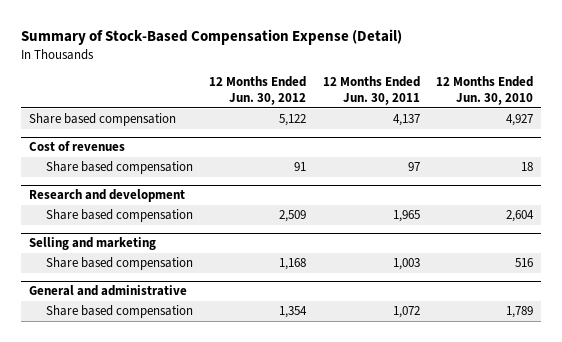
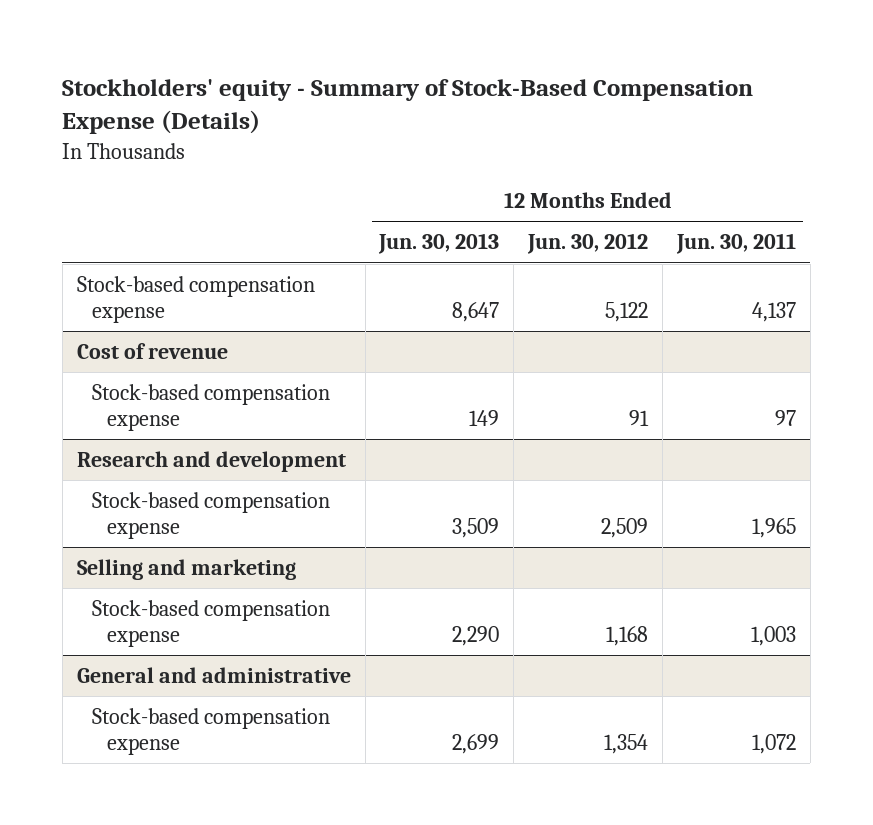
- Summary of Stock-Based Compensation Expense (Detail)
+ Stockholders' equity - Summary of Stock-Based Compensation Expense (Details)
- | 12 Months Ended Jun. 30, 2012 | 12 Months Ended Jun. 30, 2011 | 12 Months Ended Jun. 30, 2010
+ | 12 Months Ended Jun. 30, 2013 | 12 Months Ended Jun. 30, 2012 | 12 Months Ended Jun. 30, 2011
- Share based compensation | 5,122 | 4,137 | 4,927
- Cost of revenues
- Share based compensation | 91 | 97 | 18
+ Stock-based compensation expense | 8,647 | 5,122 | 4,137
+ Cost of revenue
+ Stock-based compensation expense | 149 | 91 | 97
@ Research and development
- Share based compensation | 2,509 | 1,965 | 2,604
+ Stock-based compensation expense | 3,509 | 2,509 | 1,965
@ Selling and marketing
- Share based compensation | 1,168 | 1,003 | 516
+ Stock-based compensation expense | 2,290 | 1,168 | 1,003
@ General and administrative
- Share based compensation | 1,354 | 1,072 | 1,789
+ Stock-based compensation expense | 2,699 | 1,354 | 1,072

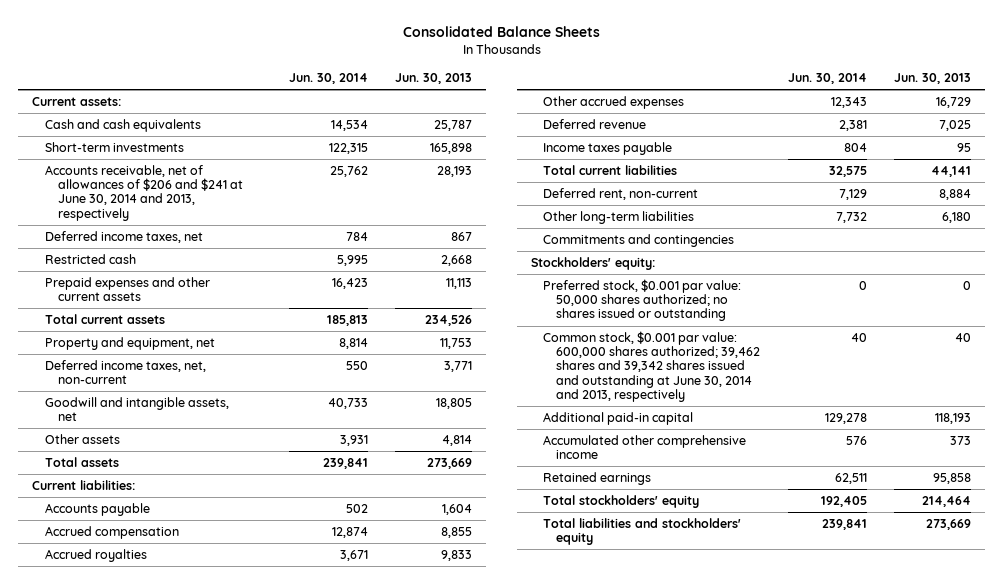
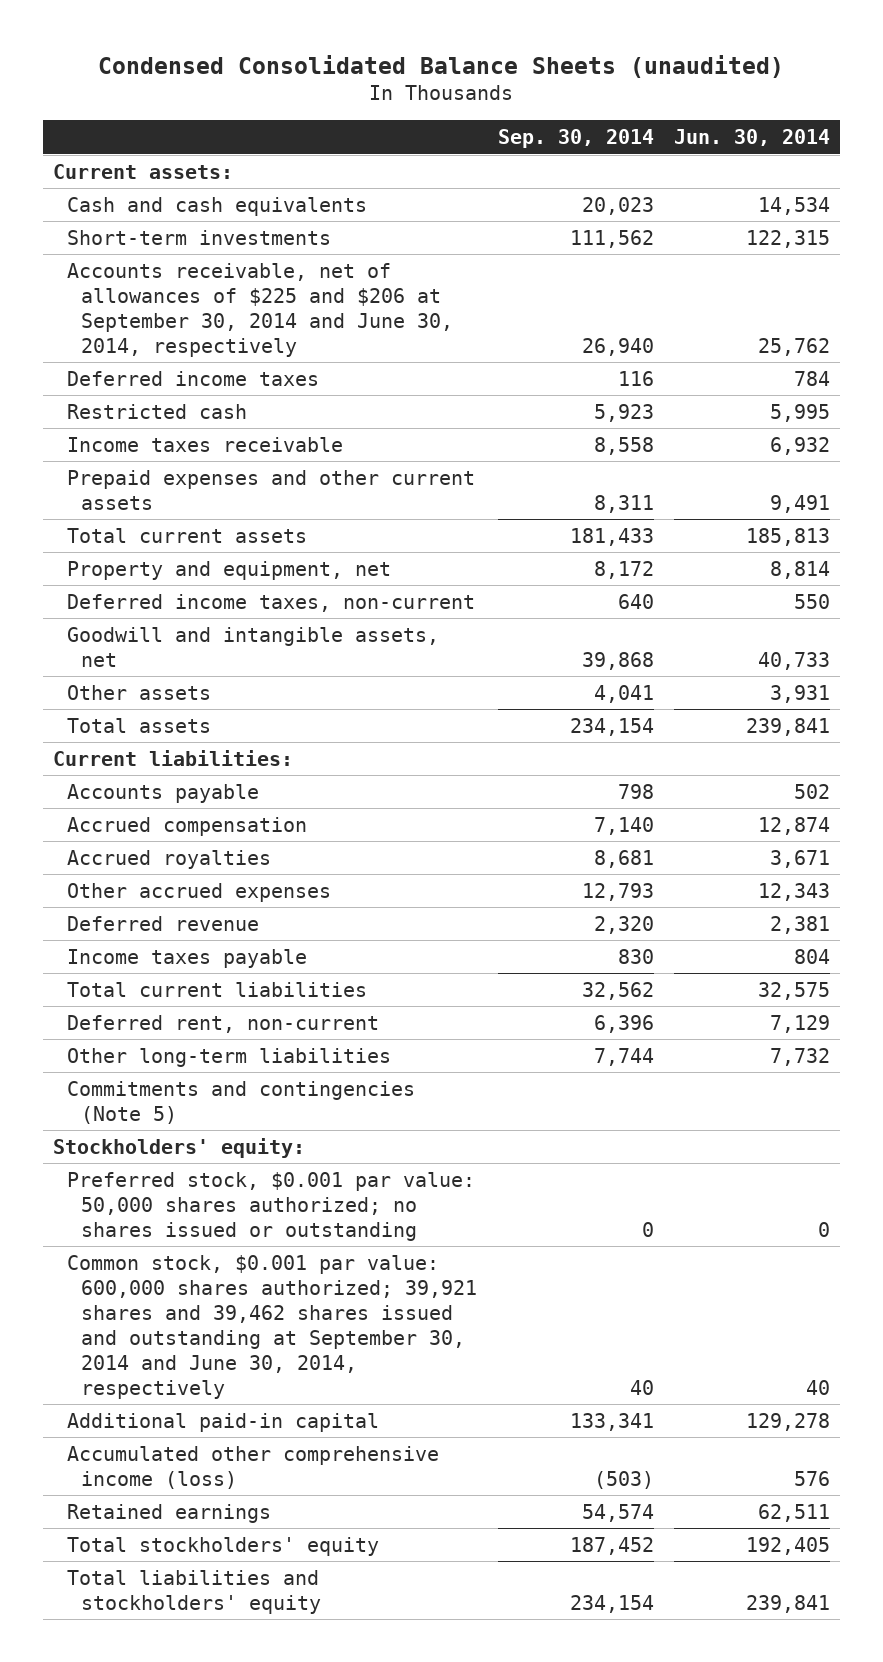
- Consolidated Balance Sheets
+ Condensed Consolidated Balance Sheets (unaudited)
- | Jun. 30, 2014 | Jun. 30, 2013
+ | Sep. 30, 2014 | Jun. 30, 2014
- Accounts receivable, net of allowances of $206 and $241 at June 30, 2014 and 2013, respectively | 25,762 | 28,193
- Deferred income taxes, net | 784 | 867
+ Accounts receivable, net of allowances of $225 and $206 at September 30, 2014 and June 30, 2014, respectively | 26,940 | 25,762
+ Deferred income taxes | 116 | 784
- Prepaid expenses and other current assets | 16,423 | 11,113
+ Income taxes receivable | 8,558 | 6,932
+ Prepaid expenses and other current assets | 8,311 | 9,491
- Deferred income taxes, net, non-current | 550 | 3,771
+ Deferred income taxes, non-current | 640 | 550
- Commitments and contingencies
+ Commitments and contingencies (Note 5)
- Common stock, $0.001 par value: 600,000 shares authorized; 39,462 shares and 39,342 shares issued and outstanding at June 30, 2014 and 2013, respectively | 40 | 40
+ Common stock, $0.001 par value: 600,000 shares authorized; 39,921 shares and 39,462 shares issued and outstanding at September 30, 2014 and June 30, 2014, respectively | 40 | 40
- Accumulated other comprehensive income | 576 | 373
+ Accumulated other comprehensive income (loss) | (503) | 576

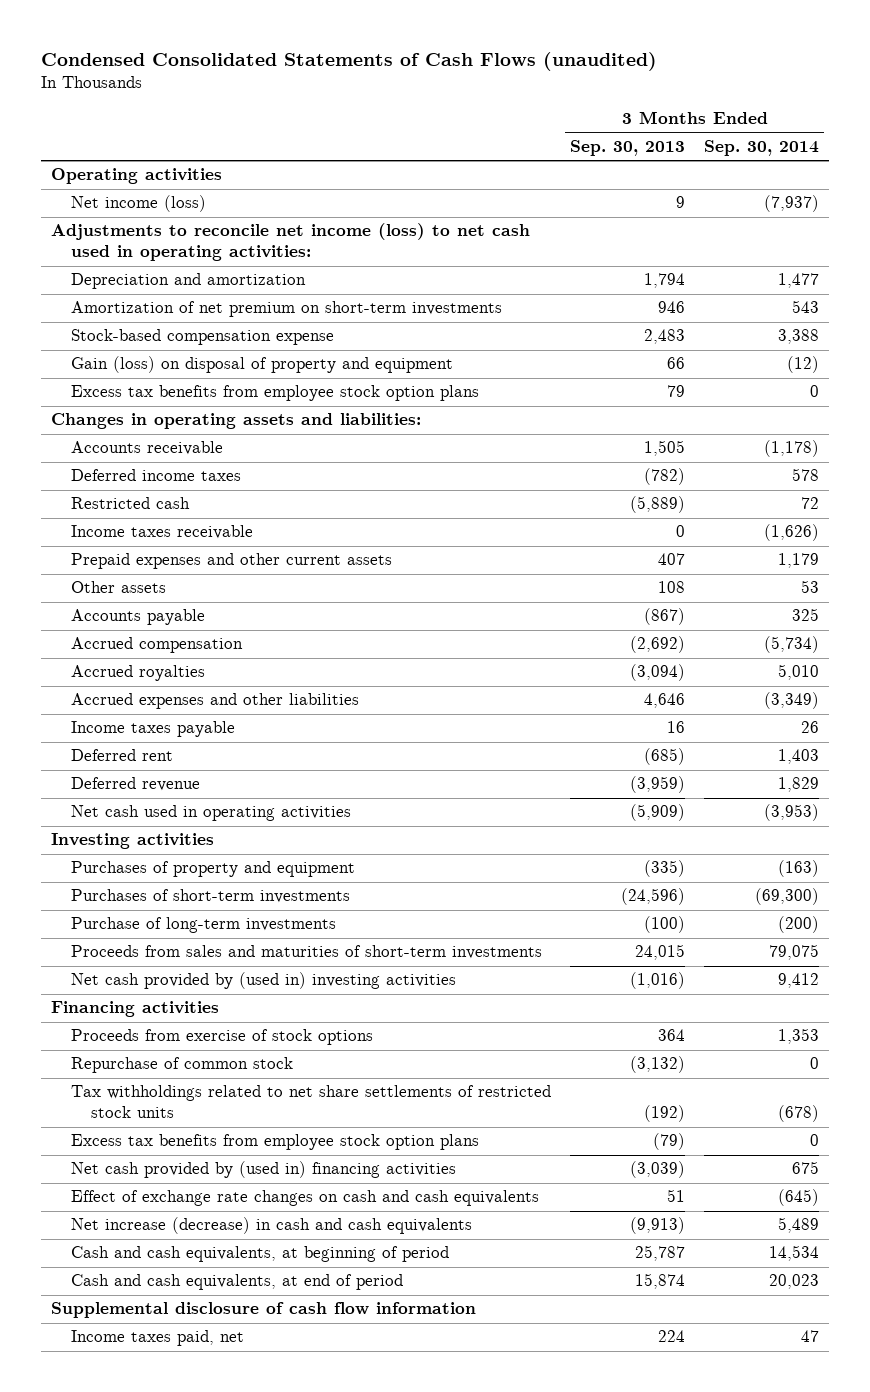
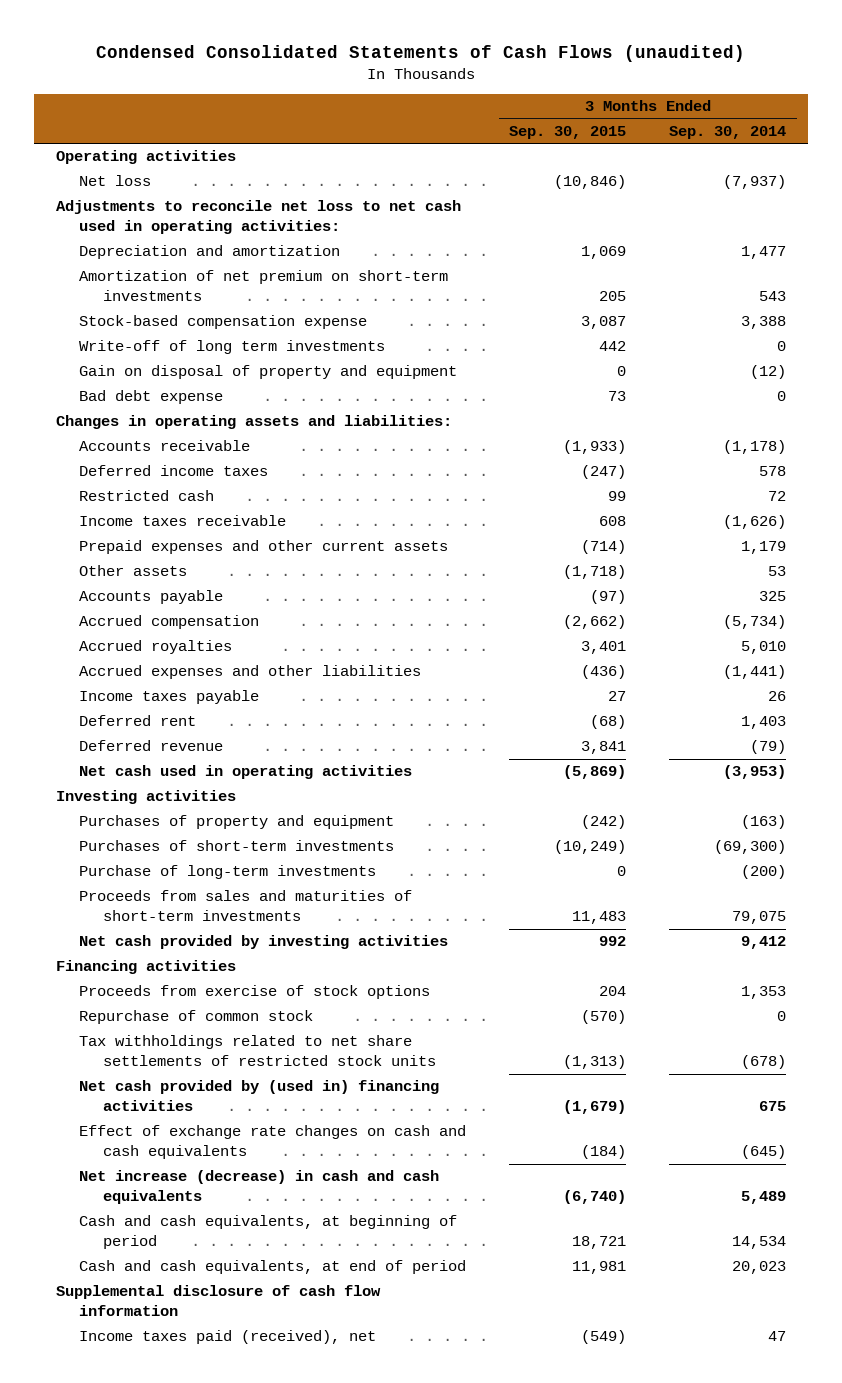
- | 3 Months Ended Sep. 30, 2013 | 3 Months Ended Sep. 30, 2014
+ | 3 Months Ended Sep. 30, 2015 | 3 Months Ended Sep. 30, 2014
- Net income (loss) | 9 | (7,937)
- Adjustments to reconcile net income (loss) to net cash used in operating activities:
+ Net loss | (10,846) | (7,937)
+ Adjustments to reconcile net loss to net cash used in operating activities:
- Gain (loss) on disposal of property and equipment | 66 | (12)
- Excess tax benefits from employee stock option plans | 79 | 0
+ Write-off of long term investments | 442 | 0
+ Gain on disposal of property and equipment | 0 | (12)
+ Bad debt expense | 73 | 0
- Accrued expenses and other liabilities | 4,646 | (3,349)
+ Accrued expenses and other liabilities | (436) | (1,441)
- Deferred revenue | (3,959) | 1,829
+ Deferred revenue | 3,841 | (79)
- Net cash provided by (used in) investing activities | (1,016) | 9,412
+ Net cash provided by investing activities | 992 | 9,412
- Excess tax benefits from employee stock option plans | (79) | 0
- Income taxes paid, net | 224 | 47
+ Income taxes paid (received), net | (549) | 47

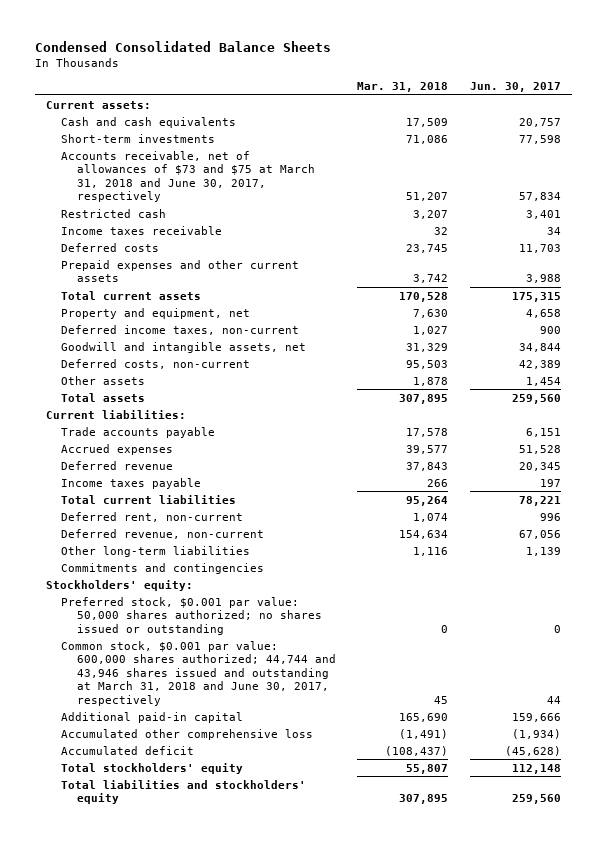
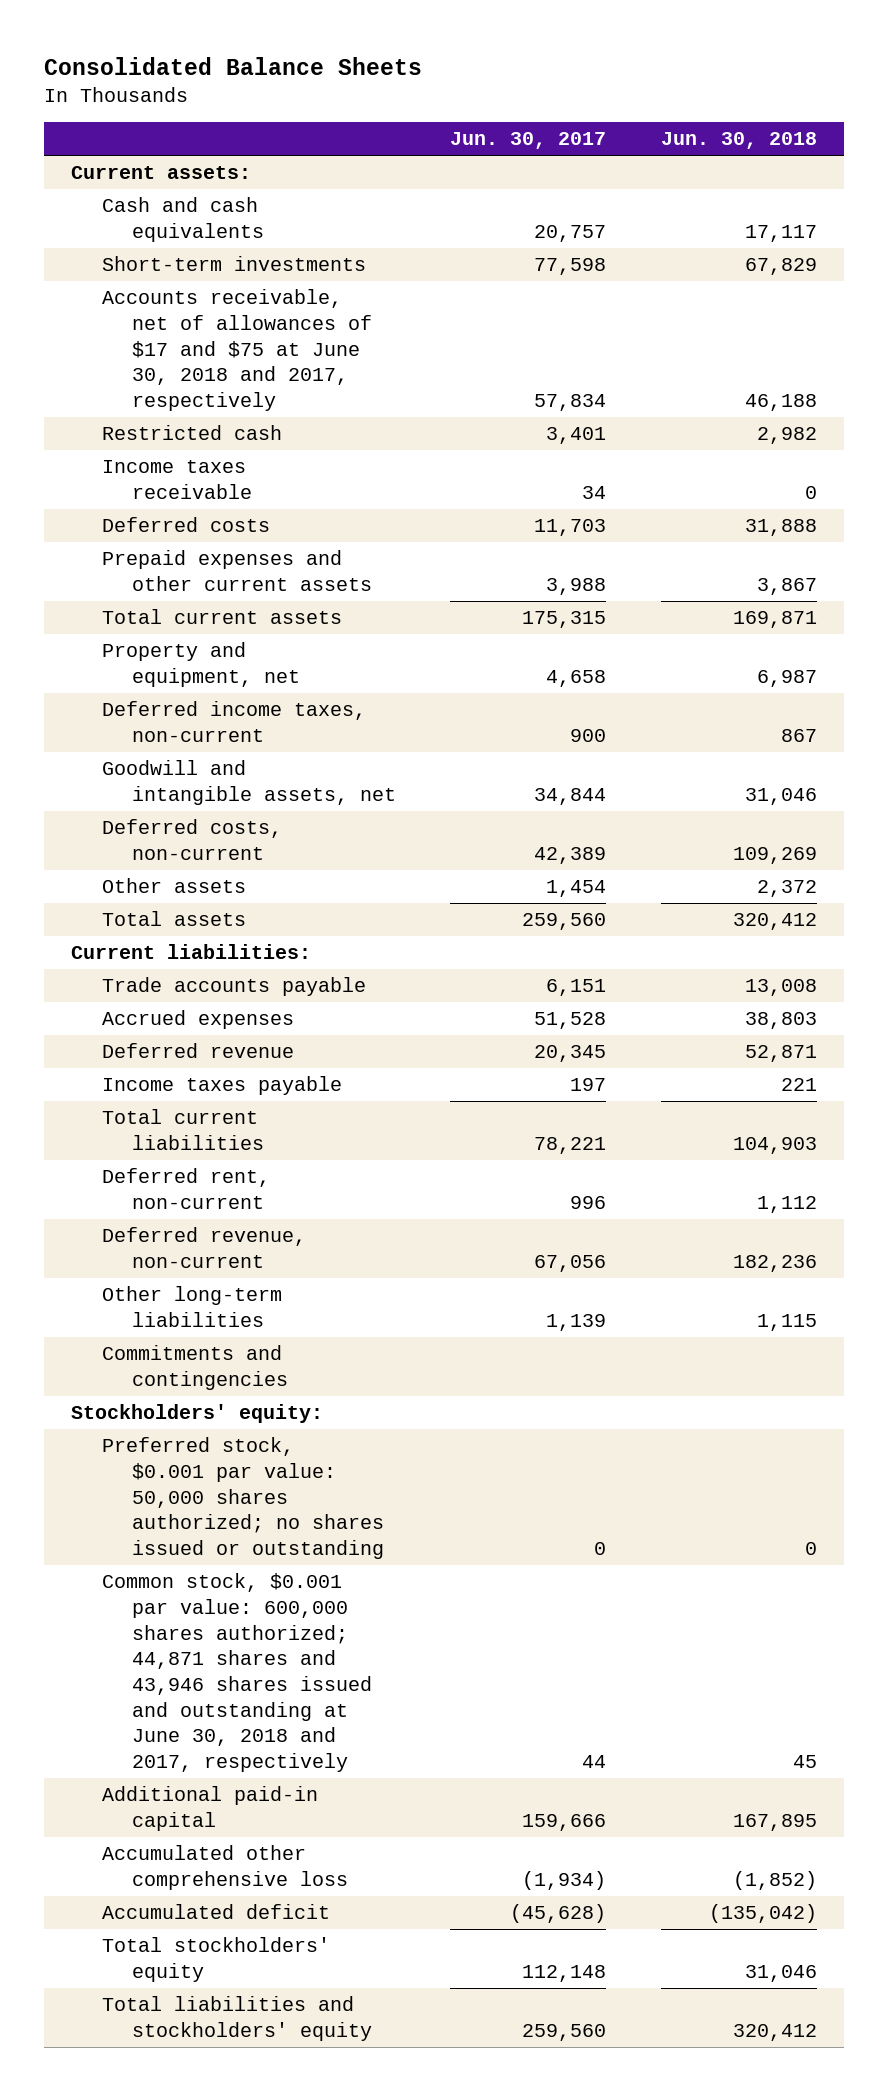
- Condensed Consolidated Balance Sheets
+ Consolidated Balance Sheets
- | Mar. 31, 2018 | Jun. 30, 2017
+ | Jun. 30, 2017 | Jun. 30, 2018
- Accounts receivable, net of allowances of $73 and $75 at March 31, 2018 and June 30, 2017, respectively | 51,207 | 57,834
+ Accounts receivable, net of allowances of $17 and $75 at June 30, 2018 and 2017, respectively | 57,834 | 46,188
- Common stock, $0.001 par value: 600,000 shares authorized; 44,744 and 43,946 shares issued and outstanding at March 31, 2018 and June 30, 2017, respectively | 45 | 44
+ Common stock, $0.001 par value: 600,000 shares authorized; 44,871 shares and 43,946 shares issued and outstanding at June 30, 2018 and 2017, respectively | 44 | 45

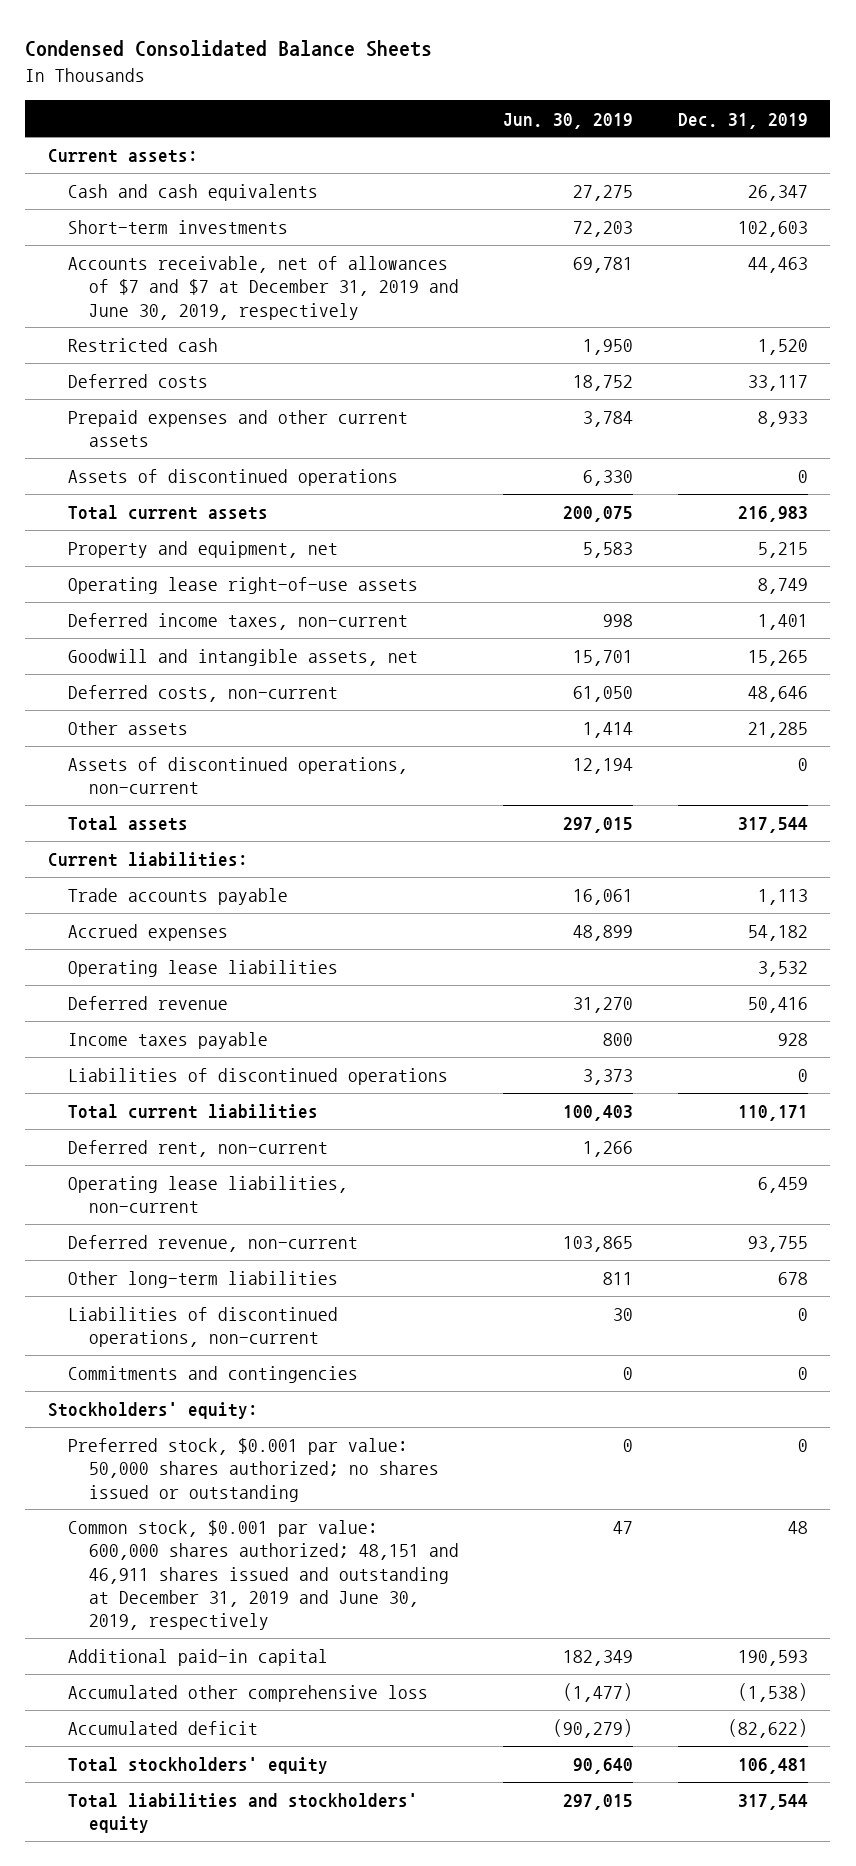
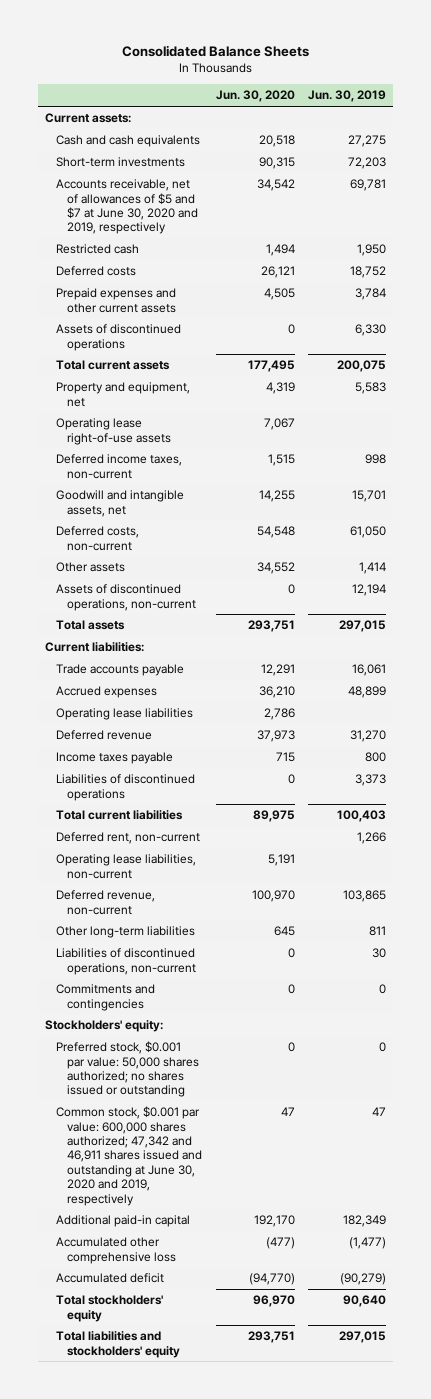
- Condensed Consolidated Balance Sheets
+ Consolidated Balance Sheets
- | Jun. 30, 2019 | Dec. 31, 2019
+ | Jun. 30, 2020 | Jun. 30, 2019
- Accounts receivable, net of allowances of $7 and $7 at December 31, 2019 and June 30, 2019, respectively | 69,781 | 44,463
+ Accounts receivable, net of allowances of $5 and $7 at June 30, 2020 and 2019, respectively | 34,542 | 69,781
- Common stock, $0.001 par value: 600,000 shares authorized; 48,151 and 46,911 shares issued and outstanding at December 31, 2019 and June 30, 2019, respectively | 47 | 48
+ Common stock, $0.001 par value: 600,000 shares authorized; 47,342 and 46,911 shares issued and outstanding at June 30, 2020 and 2019, respectively | 47 | 47

